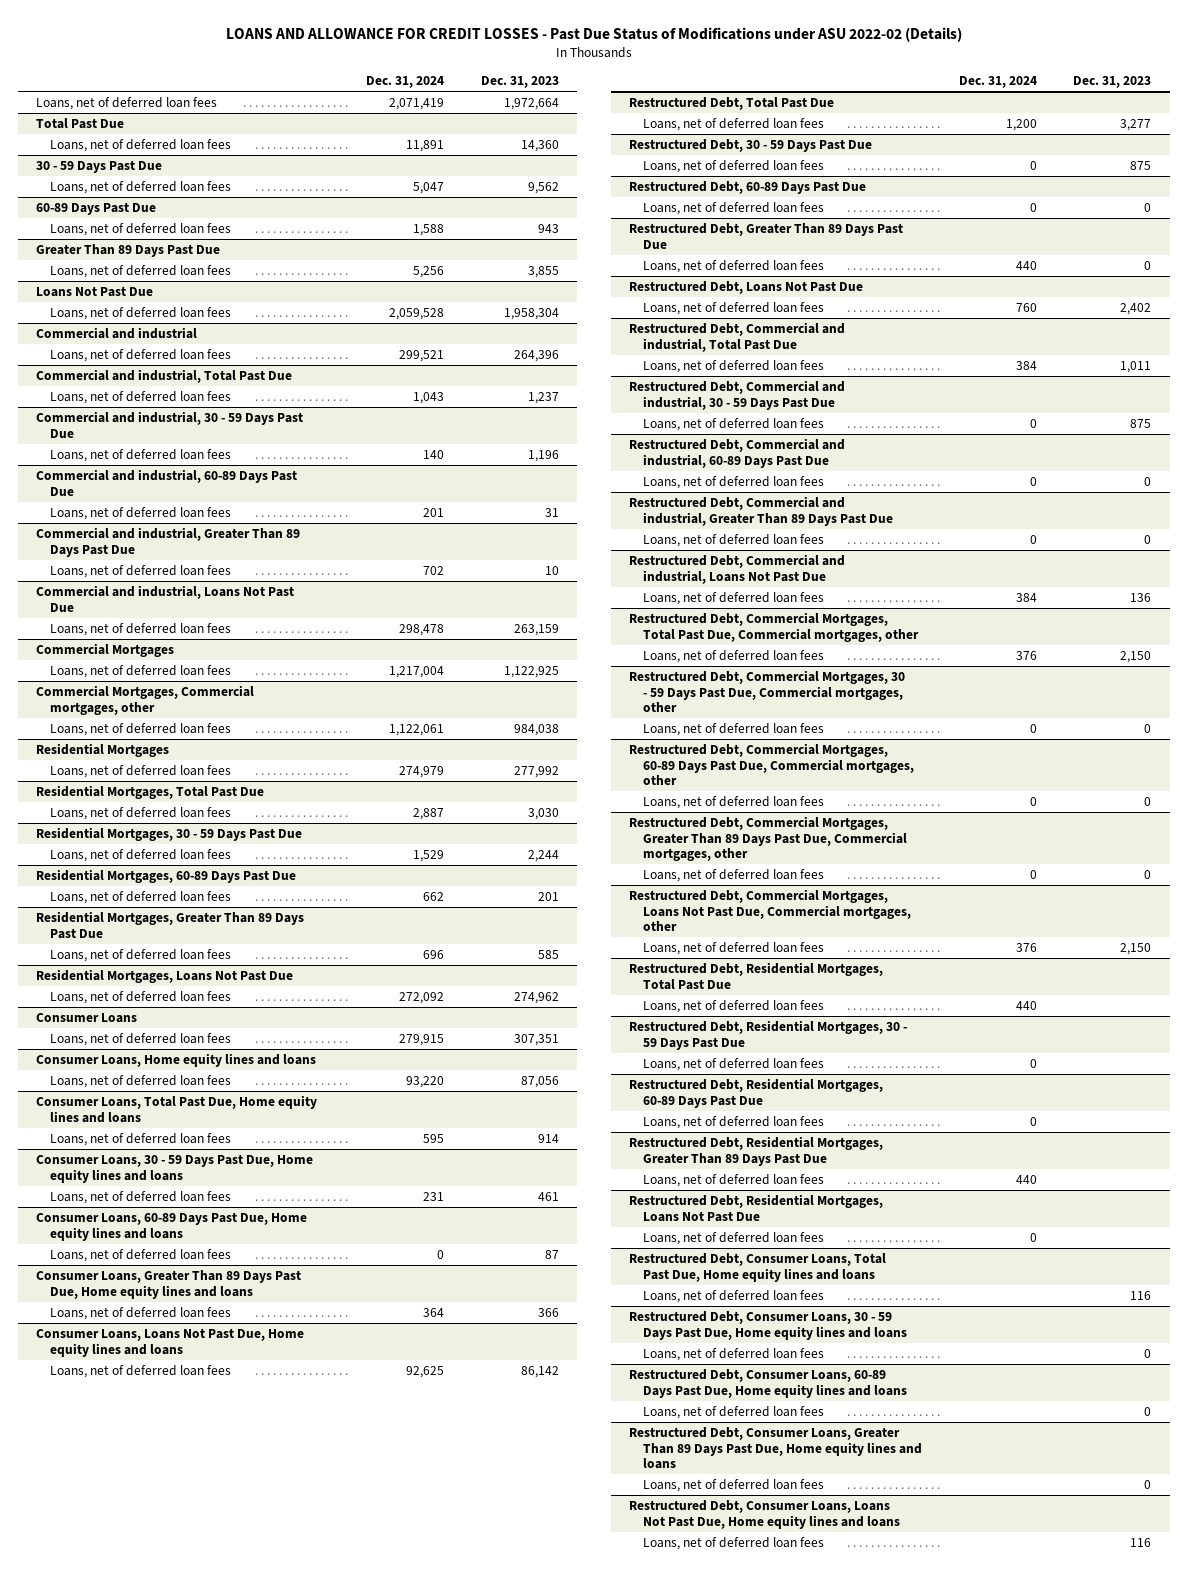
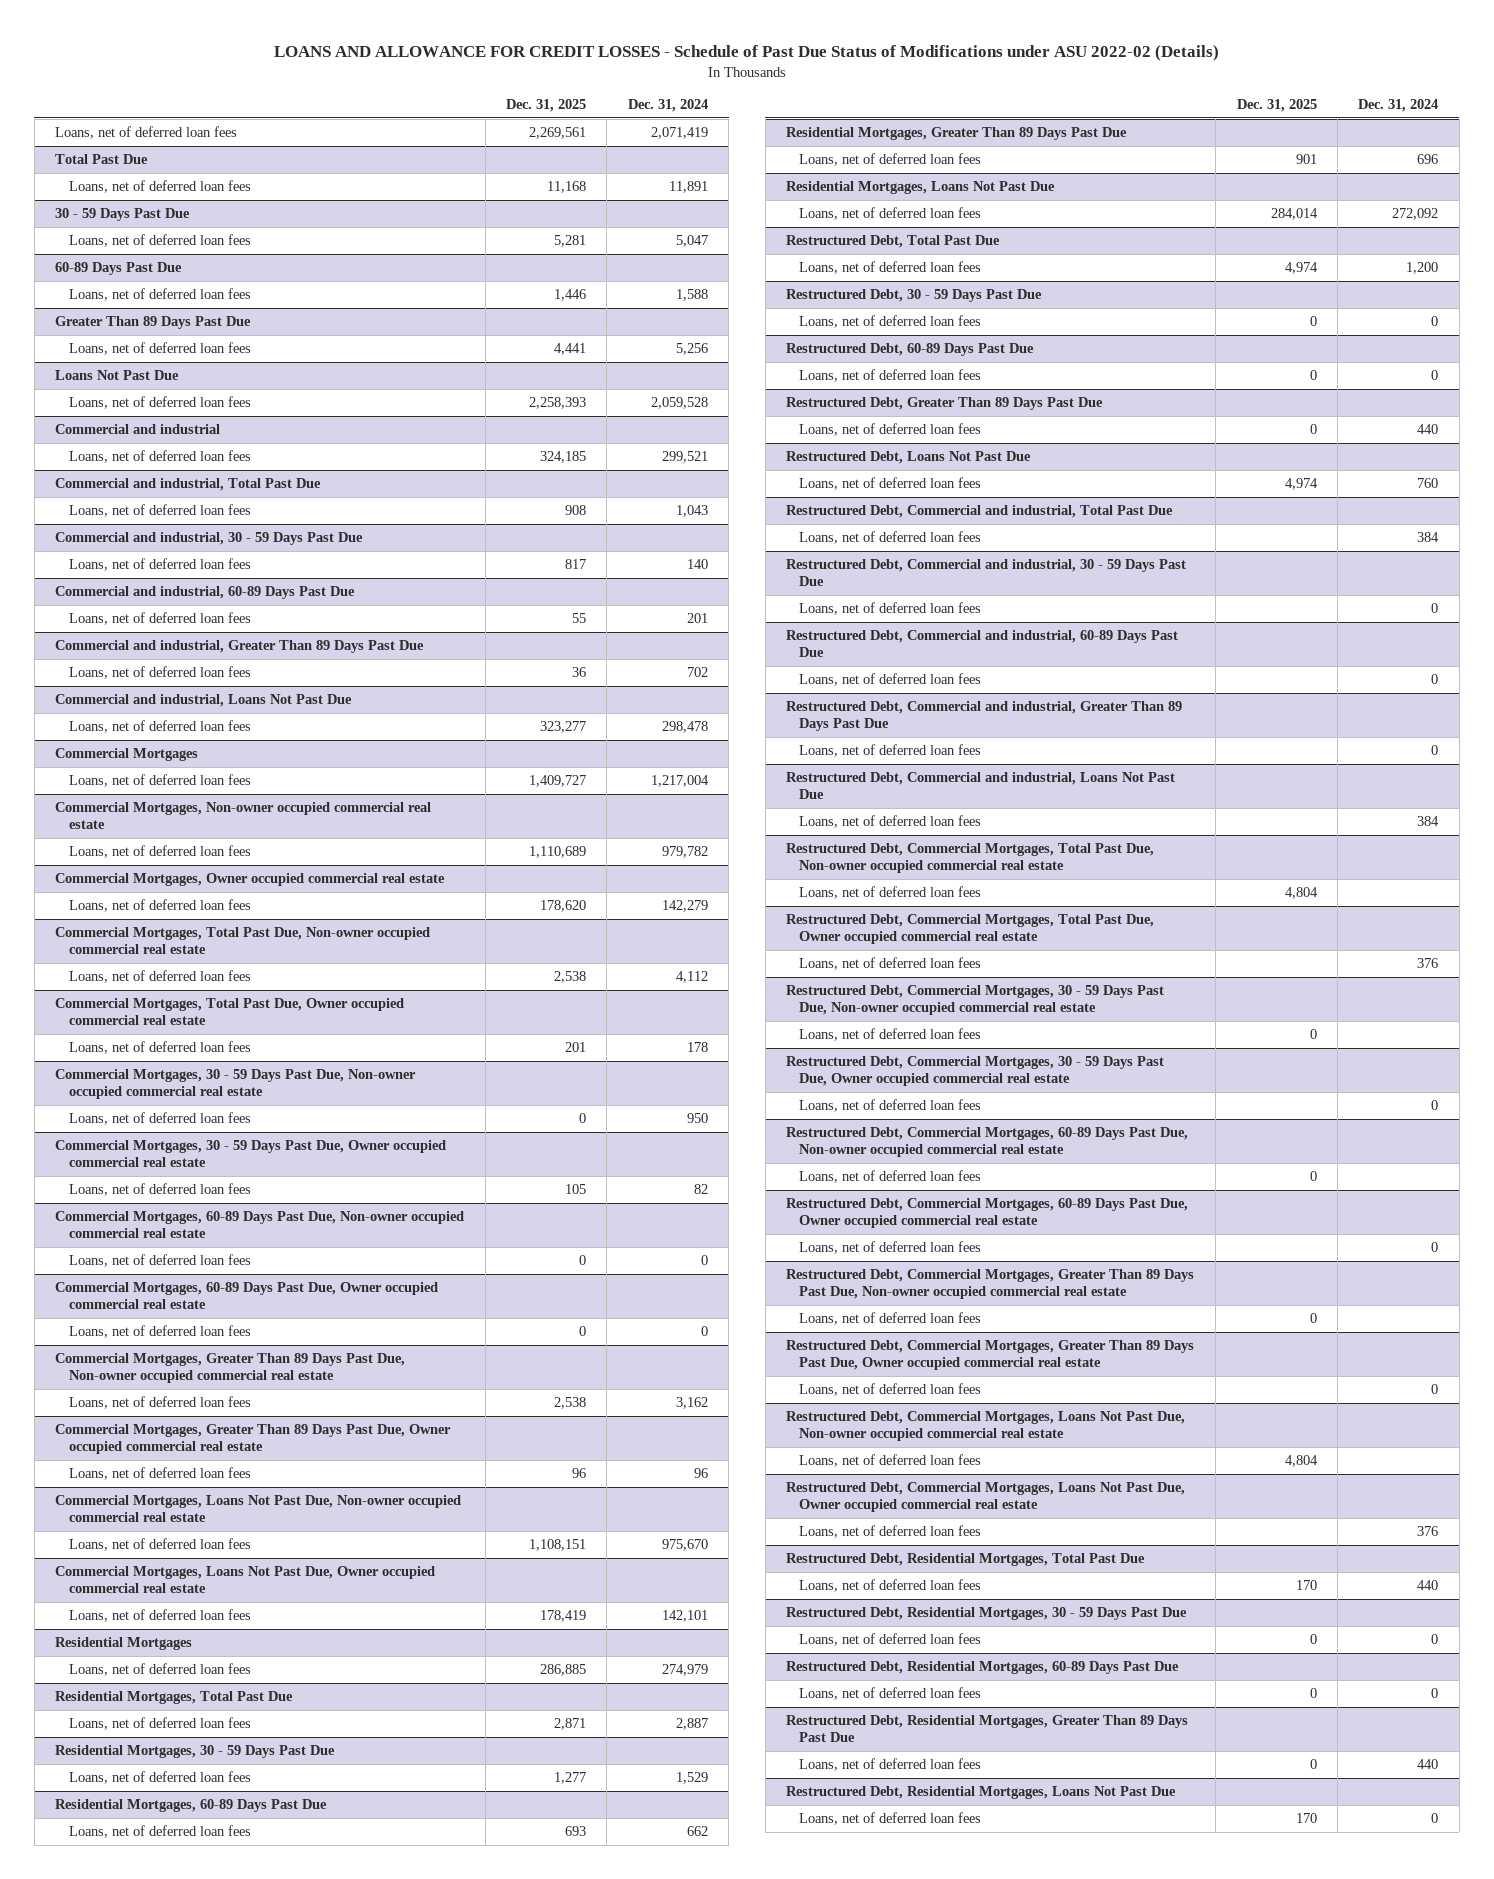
- LOANS AND ALLOWANCE FOR CREDIT LOSSES - Past Due Status of Modifications under ASU 2022-02 (Details)
+ LOANS AND ALLOWANCE FOR CREDIT LOSSES - Schedule of Past Due Status of Modifications under ASU 2022-02 (Details)
- | Dec. 31, 2024 | Dec. 31, 2023
+ | Dec. 31, 2025 | Dec. 31, 2024
- Commercial Mortgages, Commercial mortgages, other
- Loans, net of deferred loan fees | 1,122,061 | 984,038
+ Commercial Mortgages, Non-owner occupied commercial real estate
+ Loans, net of deferred loan fees | 1,110,689 | 979,782
+ Commercial Mortgages, Owner occupied commercial real estate
+ Loans, net of deferred loan fees | 178,620 | 142,279
+ Commercial Mortgages, Total Past Due, Non-owner occupied commercial real estate
+ Loans, net of deferred loan fees | 2,538 | 4,112
+ Commercial Mortgages, Total Past Due, Owner occupied commercial real estate
+ Loans, net of deferred loan fees | 201 | 178
+ Commercial Mortgages, 30 - 59 Days Past Due, Non-owner occupied commercial real estate
+ Loans, net of deferred loan fees | 0 | 950
+ Commercial Mortgages, 30 - 59 Days Past Due, Owner occupied commercial real estate
+ Loans, net of deferred loan fees | 105 | 82
+ Commercial Mortgages, 60-89 Days Past Due, Non-owner occupied commercial real estate
+ Loans, net of deferred loan fees | 0 | 0
+ Commercial Mortgages, 60-89 Days Past Due, Owner occupied commercial real estate
+ Loans, net of deferred loan fees | 0 | 0
+ Commercial Mortgages, Greater Than 89 Days Past Due, Non-owner occupied commercial real estate
+ Loans, net of deferred loan fees | 2,538 | 3,162
+ Commercial Mortgages, Greater Than 89 Days Past Due, Owner occupied commercial real estate
+ Loans, net of deferred loan fees | 96 | 96
+ Commercial Mortgages, Loans Not Past Due, Non-owner occupied commercial real estate
+ Loans, net of deferred loan fees | 1,108,151 | 975,670
+ Commercial Mortgages, Loans Not Past Due, Owner occupied commercial real estate
+ Loans, net of deferred loan fees | 178,419 | 142,101
- Consumer Loans
- Loans, net of deferred loan fees | 279,915 | 307,351
- Consumer Loans, Home equity lines and loans
- Loans, net of deferred loan fees | 93,220 | 87,056
- Consumer Loans, Total Past Due, Home equity lines and loans
- Loans, net of deferred loan fees | 595 | 914
- Consumer Loans, 30 - 59 Days Past Due, Home equity lines and loans
- Loans, net of deferred loan fees | 231 | 461
- Consumer Loans, 60-89 Days Past Due, Home equity lines and loans
- Loans, net of deferred loan fees | 0 | 87
- Consumer Loans, Greater Than 89 Days Past Due, Home equity lines and loans
- Loans, net of deferred loan fees | 364 | 366
- Consumer Loans, Loans Not Past Due, Home equity lines and loans
- Loans, net of deferred loan fees | 92,625 | 86,142
- Restructured Debt, Commercial Mortgages, Total Past Due, Commercial mortgages, other
+ Restructured Debt, Commercial Mortgages, Total Past Due, Non-owner occupied commercial real estate
+ Loans, net of deferred loan fees | 4,804 |
+ Restructured Debt, Commercial Mortgages, Total Past Due, Owner occupied commercial real estate
- Restructured Debt, Commercial Mortgages, 30 - 59 Days Past Due, Commercial mortgages, other
+ Restructured Debt, Commercial Mortgages, 30 - 59 Days Past Due, Non-owner occupied commercial real estate
+ Loans, net of deferred loan fees | 0 |
+ Restructured Debt, Commercial Mortgages, 30 - 59 Days Past Due, Owner occupied commercial real estate
- Restructured Debt, Commercial Mortgages, 60-89 Days Past Due, Commercial mortgages, other
+ Restructured Debt, Commercial Mortgages, 60-89 Days Past Due, Non-owner occupied commercial real estate
+ Loans, net of deferred loan fees | 0 |
+ Restructured Debt, Commercial Mortgages, 60-89 Days Past Due, Owner occupied commercial real estate
- Restructured Debt, Commercial Mortgages, Greater Than 89 Days Past Due, Commercial mortgages, other
+ Restructured Debt, Commercial Mortgages, Greater Than 89 Days Past Due, Non-owner occupied commercial real estate
+ Loans, net of deferred loan fees | 0 |
+ Restructured Debt, Commercial Mortgages, Greater Than 89 Days Past Due, Owner occupied commercial real estate
- Restructured Debt, Commercial Mortgages, Loans Not Past Due, Commercial mortgages, other
+ Restructured Debt, Commercial Mortgages, Loans Not Past Due, Non-owner occupied commercial real estate
+ Loans, net of deferred loan fees | 4,804 |
+ Restructured Debt, Commercial Mortgages, Loans Not Past Due, Owner occupied commercial real estate
- Restructured Debt, Consumer Loans, Total Past Due, Home equity lines and loans
- Loans, net of deferred loan fees | | 116
- Restructured Debt, Consumer Loans, 30 - 59 Days Past Due, Home equity lines and loans
- Loans, net of deferred loan fees | | 0
- Restructured Debt, Consumer Loans, 60-89 Days Past Due, Home equity lines and loans
- Loans, net of deferred loan fees | | 0
- Restructured Debt, Consumer Loans, Greater Than 89 Days Past Due, Home equity lines and loans
- Loans, net of deferred loan fees | | 0
- Restructured Debt, Consumer Loans, Loans Not Past Due, Home equity lines and loans
- Loans, net of deferred loan fees | | 116

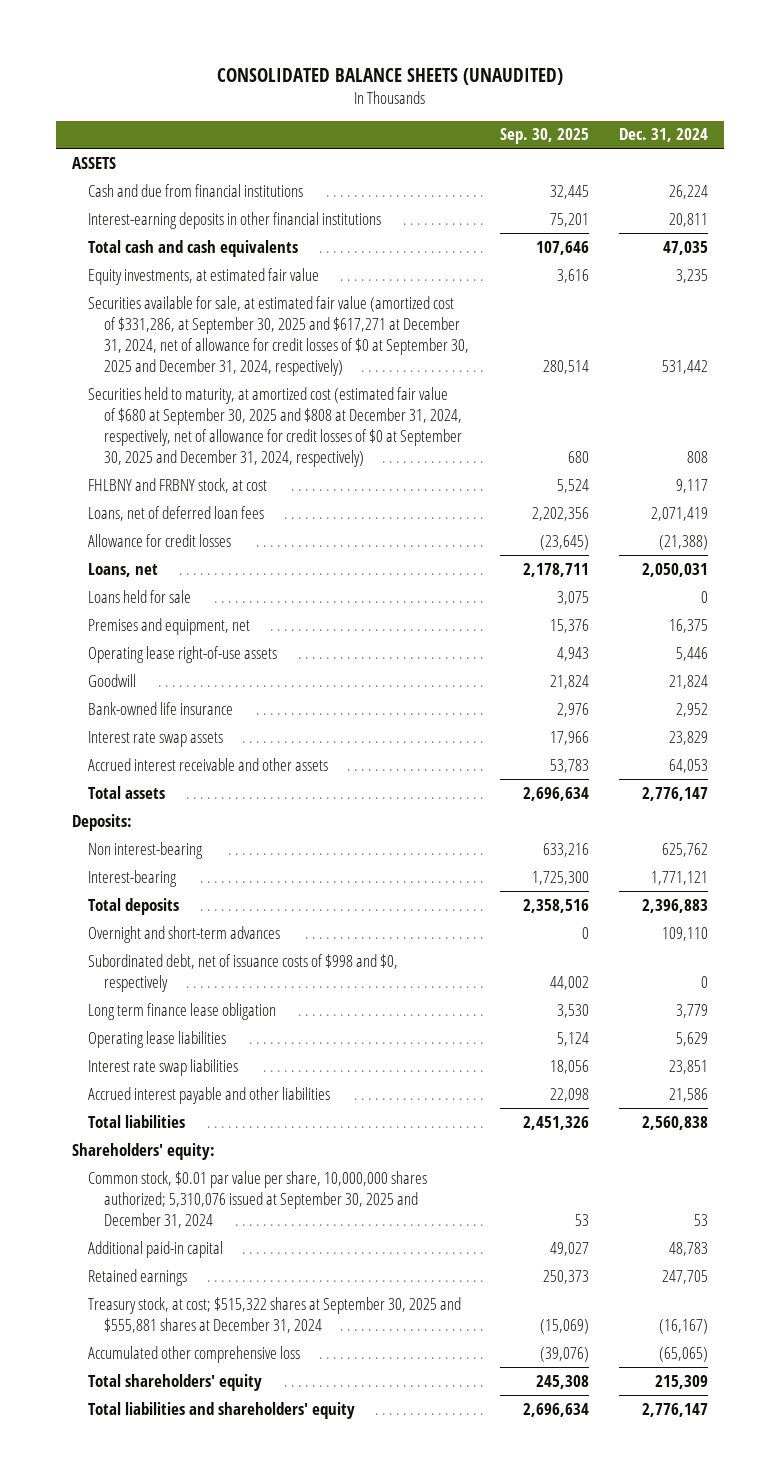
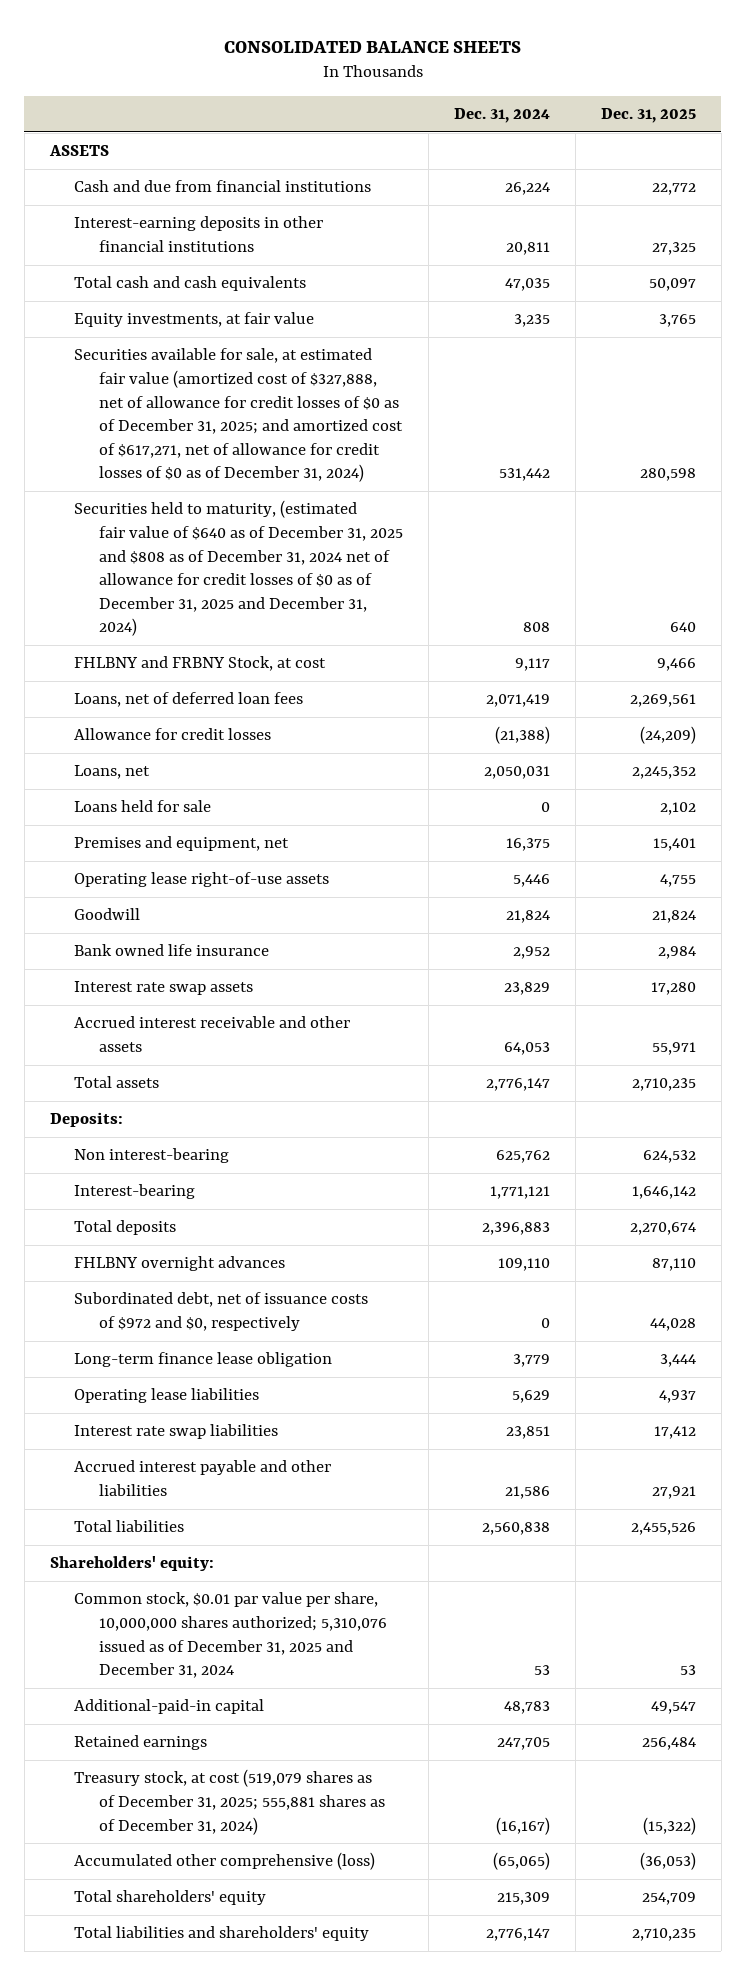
- CONSOLIDATED BALANCE SHEETS (UNAUDITED)
+ CONSOLIDATED BALANCE SHEETS
- | Sep. 30, 2025 | Dec. 31, 2024
+ | Dec. 31, 2024 | Dec. 31, 2025
- Equity investments, at estimated fair value | 3,616 | 3,235
- Securities available for sale, at estimated fair value (amortized cost of $331,286, at September 30, 2025 and $617,271 at December 31, 2024, net of allowance for credit losses of $0 at September 30, 2025 and December 31, 2024, respectively) | 280,514 | 531,442
- Securities held to maturity, at amortized cost (estimated fair value of $680 at September 30, 2025 and $808 at December 31, 2024, respectively, net of allowance for credit losses of $0 at September 30, 2025 and December 31, 2024, respectively) | 680 | 808
- FHLBNY and FRBNY stock, at cost | 5,524 | 9,117
+ Equity investments, at fair value | 3,235 | 3,765
+ Securities available for sale, at estimated fair value (amortized cost of $327,888, net of allowance for credit losses of $0 as of December 31, 2025; and amortized cost of $617,271, net of allowance for credit losses of $0 as of December 31, 2024) | 531,442 | 280,598
+ Securities held to maturity, (estimated fair value of $640 as of December 31, 2025 and $808 as of December 31, 2024 net of allowance for credit losses of $0 as of December 31, 2025 and December 31, 2024) | 808 | 640
+ FHLBNY and FRBNY Stock, at cost | 9,117 | 9,466
- Bank-owned life insurance | 2,976 | 2,952
+ Bank owned life insurance | 2,952 | 2,984
- Overnight and short-term advances | 0 | 109,110
- Subordinated debt, net of issuance costs of $998 and $0, respectively | 44,002 | 0
- Long term finance lease obligation | 3,530 | 3,779
+ FHLBNY overnight advances | 109,110 | 87,110
+ Subordinated debt, net of issuance costs of $972 and $0, respectively | 0 | 44,028
+ Long-term finance lease obligation | 3,779 | 3,444
- Common stock, $0.01 par value per share, 10,000,000 shares authorized; 5,310,076 issued at September 30, 2025 and December 31, 2024 | 53 | 53
- Additional paid-in capital | 49,027 | 48,783
+ Common stock, $0.01 par value per share, 10,000,000 shares authorized; 5,310,076 issued as of December 31, 2025 and December 31, 2024 | 53 | 53
+ Additional-paid-in capital | 48,783 | 49,547
- Treasury stock, at cost; $515,322 shares at September 30, 2025 and $555,881 shares at December 31, 2024 | (15,069) | (16,167)
- Accumulated other comprehensive loss | (39,076) | (65,065)
+ Treasury stock, at cost (519,079 shares as of December 31, 2025; 555,881 shares as of December 31, 2024) | (16,167) | (15,322)
+ Accumulated other comprehensive (loss) | (65,065) | (36,053)

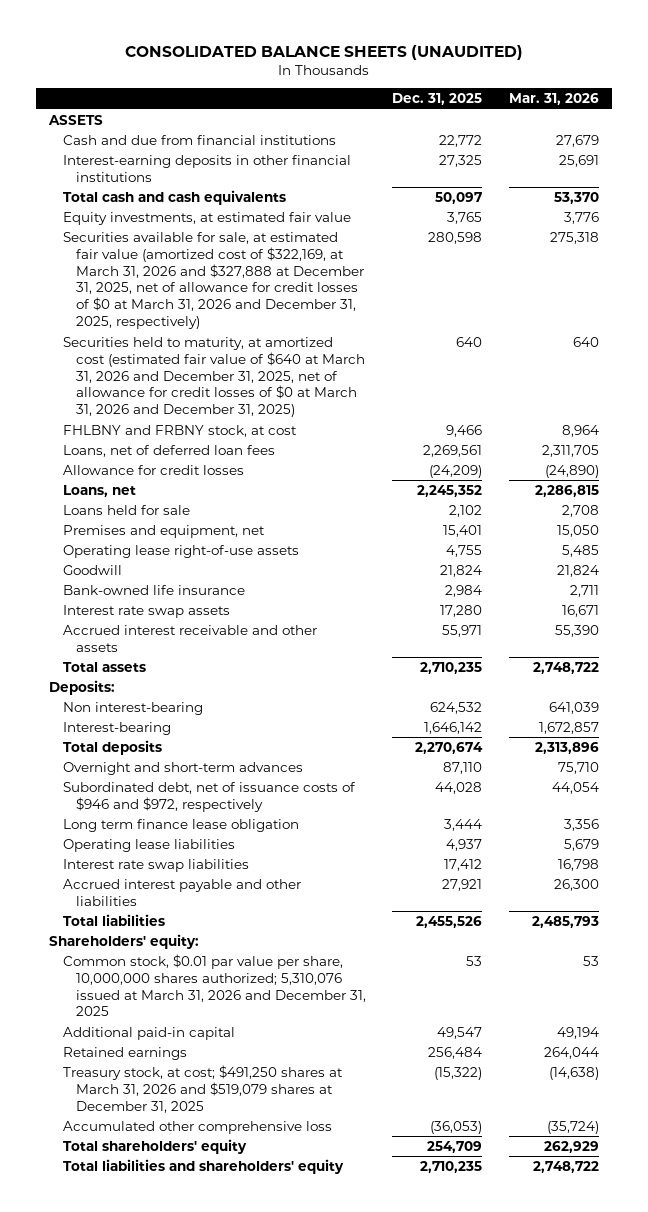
- CONSOLIDATED BALANCE SHEETS
+ CONSOLIDATED BALANCE SHEETS (UNAUDITED)
- | Dec. 31, 2024 | Dec. 31, 2025
+ | Dec. 31, 2025 | Mar. 31, 2026
- Equity investments, at fair value | 3,235 | 3,765
- Securities available for sale, at estimated fair value (amortized cost of $327,888, net of allowance for credit losses of $0 as of December 31, 2025; and amortized cost of $617,271, net of allowance for credit losses of $0 as of December 31, 2024) | 531,442 | 280,598
- Securities held to maturity, (estimated fair value of $640 as of December 31, 2025 and $808 as of December 31, 2024 net of allowance for credit losses of $0 as of December 31, 2025 and December 31, 2024) | 808 | 640
- FHLBNY and FRBNY Stock, at cost | 9,117 | 9,466
+ Equity investments, at estimated fair value | 3,765 | 3,776
+ Securities available for sale, at estimated fair value (amortized cost of $322,169, at March 31, 2026 and $327,888 at December 31, 2025, net of allowance for credit losses of $0 at March 31, 2026 and December 31, 2025, respectively) | 280,598 | 275,318
+ Securities held to maturity, at amortized cost (estimated fair value of $640 at March 31, 2026 and December 31, 2025, net of allowance for credit losses of $0 at March 31, 2026 and December 31, 2025) | 640 | 640
+ FHLBNY and FRBNY stock, at cost | 9,466 | 8,964
- Bank owned life insurance | 2,952 | 2,984
+ Bank-owned life insurance | 2,984 | 2,711
- FHLBNY overnight advances | 109,110 | 87,110
- Subordinated debt, net of issuance costs of $972 and $0, respectively | 0 | 44,028
- Long-term finance lease obligation | 3,779 | 3,444
+ Overnight and short-term advances | 87,110 | 75,710
+ Subordinated debt, net of issuance costs of $946 and $972, respectively | 44,028 | 44,054
+ Long term finance lease obligation | 3,444 | 3,356
- Common stock, $0.01 par value per share, 10,000,000 shares authorized; 5,310,076 issued as of December 31, 2025 and December 31, 2024 | 53 | 53
- Additional-paid-in capital | 48,783 | 49,547
+ Common stock, $0.01 par value per share, 10,000,000 shares authorized; 5,310,076 issued at March 31, 2026 and December 31, 2025 | 53 | 53
+ Additional paid-in capital | 49,547 | 49,194
- Treasury stock, at cost (519,079 shares as of December 31, 2025; 555,881 shares as of December 31, 2024) | (16,167) | (15,322)
- Accumulated other comprehensive (loss) | (65,065) | (36,053)
+ Treasury stock, at cost; $491,250 shares at March 31, 2026 and $519,079 shares at December 31, 2025 | (15,322) | (14,638)
+ Accumulated other comprehensive loss | (36,053) | (35,724)

